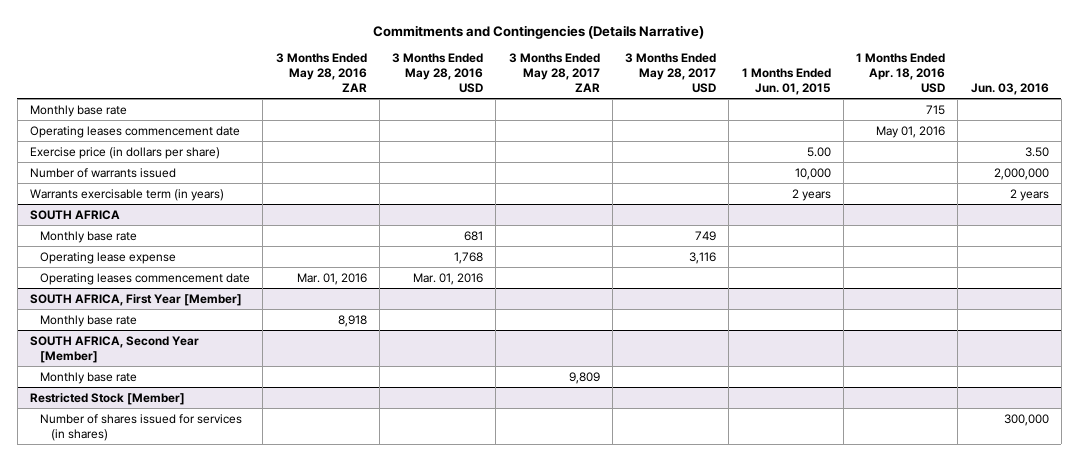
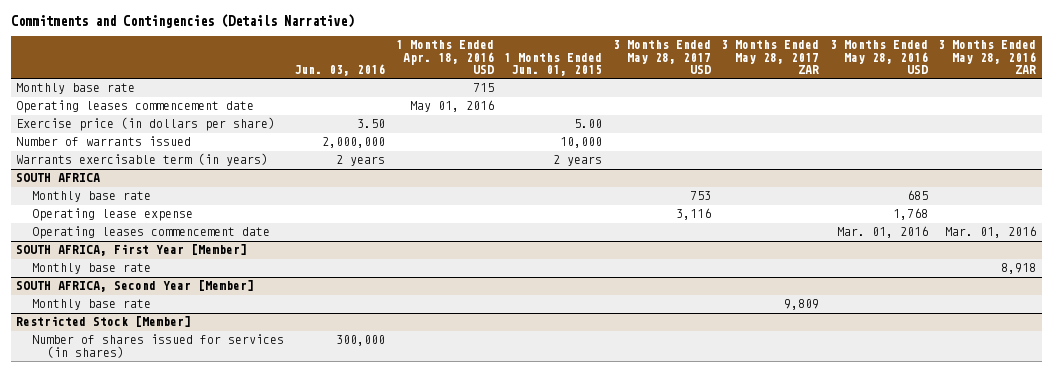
- | 3 Months Ended May 28, 2016 ZAR | 3 Months Ended May 28, 2016 USD | 3 Months Ended May 28, 2017 ZAR | 3 Months Ended May 28, 2017 USD | 1 Months Ended Jun. 01, 2015 | 1 Months Ended Apr. 18, 2016 USD | Jun. 03, 2016
+ | Jun. 03, 2016 | 1 Months Ended Apr. 18, 2016 USD | 1 Months Ended Jun. 01, 2015 | 3 Months Ended May 28, 2017 USD | 3 Months Ended May 28, 2017 ZAR | 3 Months Ended May 28, 2016 USD | 3 Months Ended May 28, 2016 ZAR
@ SOUTH AFRICA
- Monthly base rate | | 681 | | 749 | | |
+ Monthly base rate | | | | 753 | | 685 |

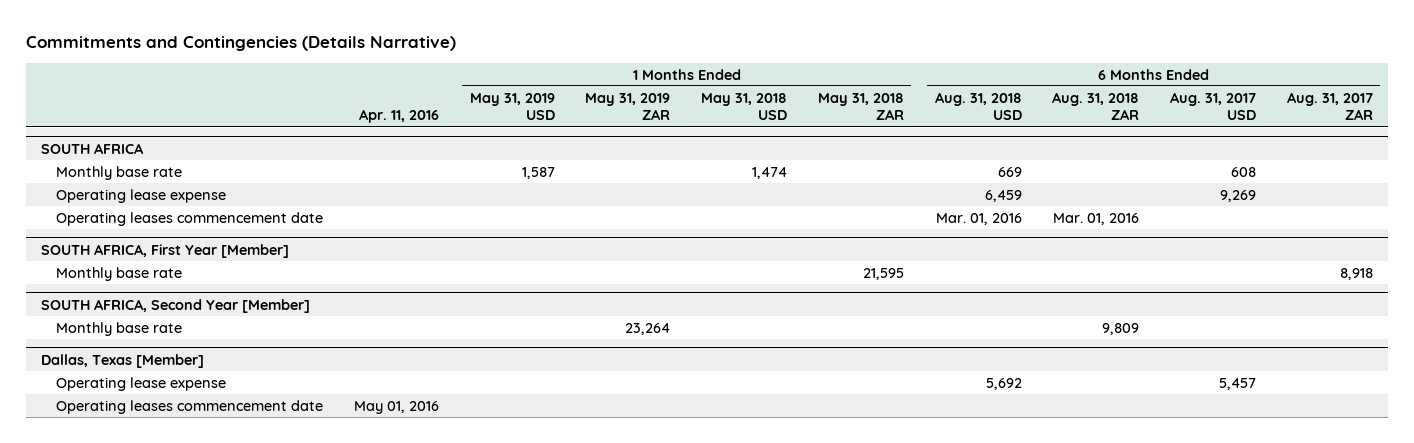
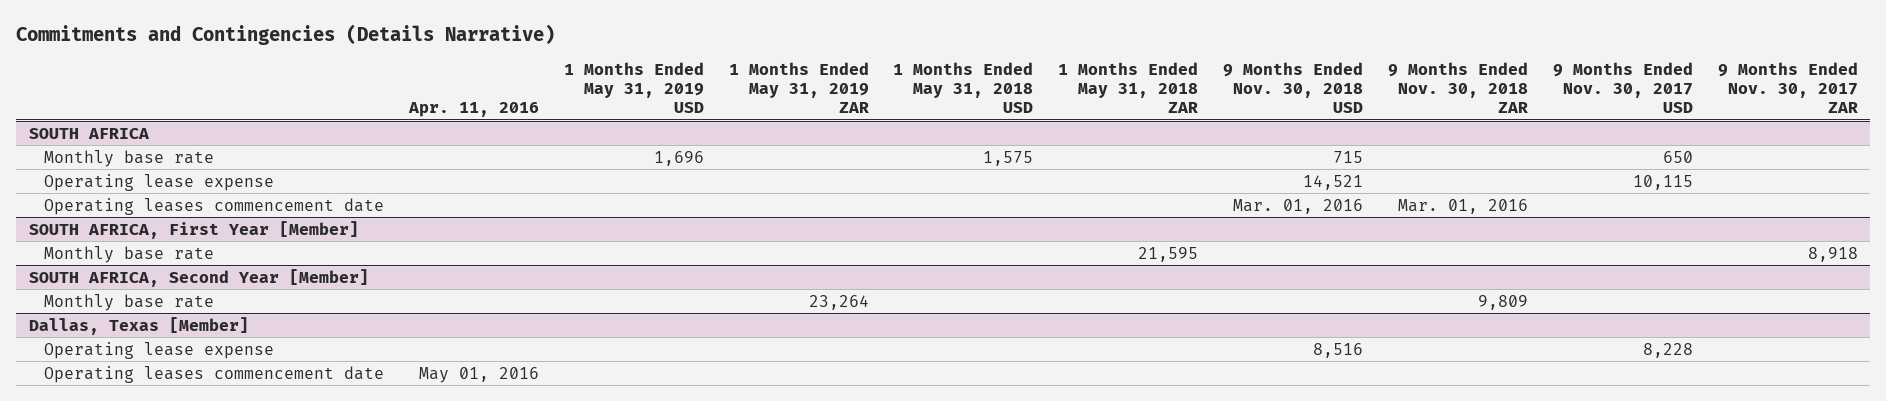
- | Apr. 11, 2016 | 1 Months Ended May 31, 2019 USD | 1 Months Ended May 31, 2019 ZAR | 1 Months Ended May 31, 2018 USD | 1 Months Ended May 31, 2018 ZAR | 6 Months Ended Aug. 31, 2018 USD | 6 Months Ended Aug. 31, 2018 ZAR | 6 Months Ended Aug. 31, 2017 USD | 6 Months Ended Aug. 31, 2017 ZAR
+ | Apr. 11, 2016 | 1 Months Ended May 31, 2019 USD | 1 Months Ended May 31, 2019 ZAR | 1 Months Ended May 31, 2018 USD | 1 Months Ended May 31, 2018 ZAR | 9 Months Ended Nov. 30, 2018 USD | 9 Months Ended Nov. 30, 2018 ZAR | 9 Months Ended Nov. 30, 2017 USD | 9 Months Ended Nov. 30, 2017 ZAR
@ SOUTH AFRICA
- Monthly base rate | | 1,587 | | 1,474 | | 669 | | 608 |
+ Monthly base rate | | 1,696 | | 1,575 | | 715 | | 650 |

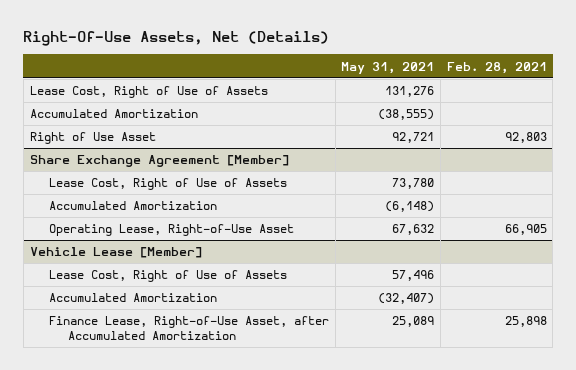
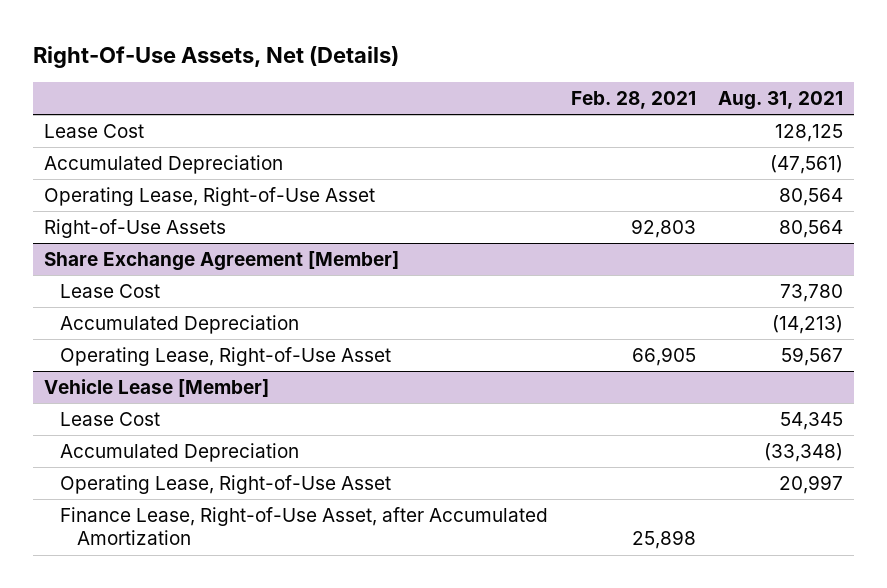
- | May 31, 2021 | Feb. 28, 2021
+ | Feb. 28, 2021 | Aug. 31, 2021
- Lease Cost, Right of Use of Assets | 131,276 |
- Accumulated Amortization | (38,555) |
- Right of Use Asset | 92,721 | 92,803
+ Lease Cost | | 128,125
+ Accumulated Depreciation | | (47,561)
+ Operating Lease, Right-of-Use Asset | | 80,564
+ Right-of-Use Assets | 92,803 | 80,564
@ Share Exchange Agreement [Member]
- Lease Cost, Right of Use of Assets | 73,780 |
- Accumulated Amortization | (6,148) |
+ Lease Cost | | 73,780
+ Accumulated Depreciation | | (14,213)
@ Vehicle Lease [Member]
- Lease Cost, Right of Use of Assets | 57,496 |
- Accumulated Amortization | (32,407) |
+ Lease Cost | | 54,345
+ Accumulated Depreciation | | (33,348)
+ Operating Lease, Right-of-Use Asset | | 20,997

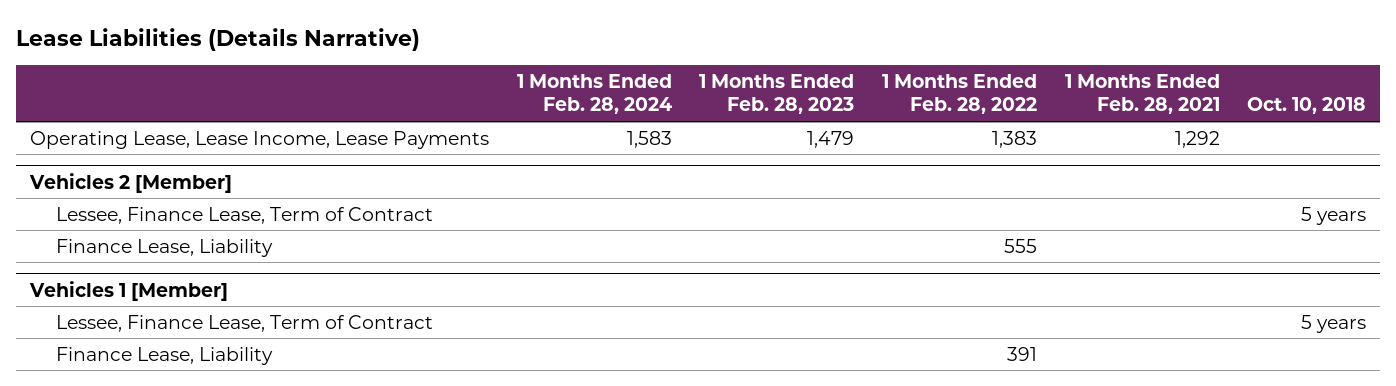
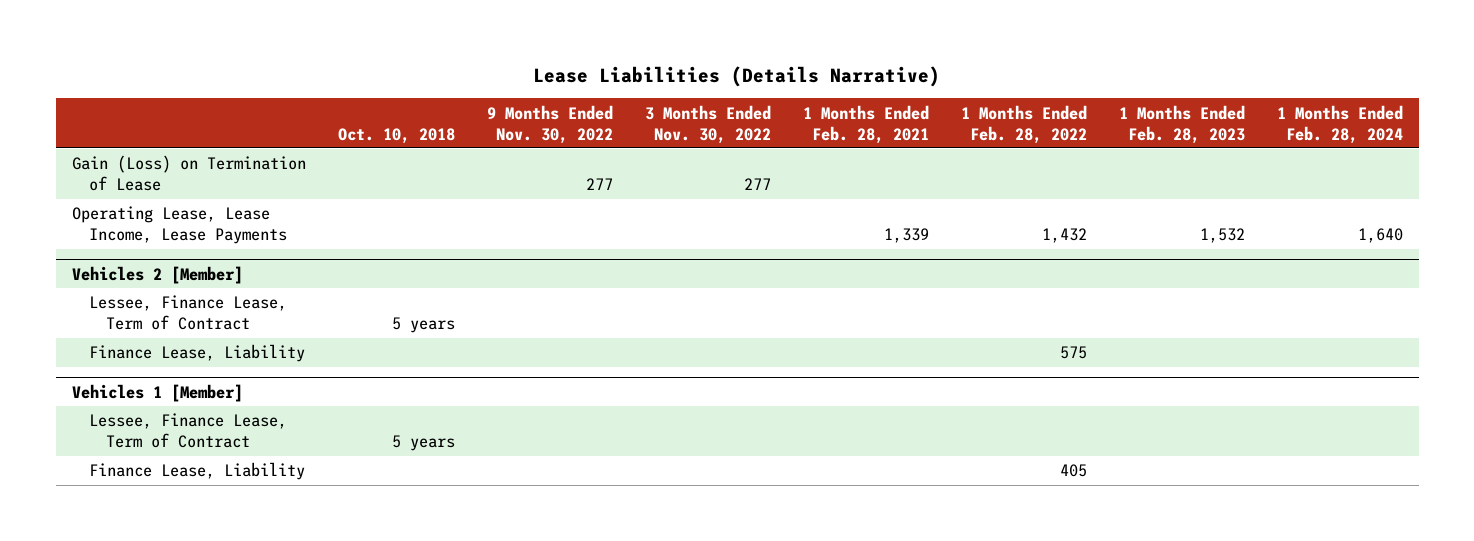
- | 1 Months Ended Feb. 28, 2024 | 1 Months Ended Feb. 28, 2023 | 1 Months Ended Feb. 28, 2022 | 1 Months Ended Feb. 28, 2021 | Oct. 10, 2018
+ | Oct. 10, 2018 | 9 Months Ended Nov. 30, 2022 | 3 Months Ended Nov. 30, 2022 | 1 Months Ended Feb. 28, 2021 | 1 Months Ended Feb. 28, 2022 | 1 Months Ended Feb. 28, 2023 | 1 Months Ended Feb. 28, 2024
- Operating Lease, Lease Income, Lease Payments | 1,583 | 1,479 | 1,383 | 1,292 |
+ Gain (Loss) on Termination of Lease | | 277 | 277 | | | |
+ Operating Lease, Lease Income, Lease Payments | | | | 1,339 | 1,432 | 1,532 | 1,640
@ Vehicles 2 [Member]
- Finance Lease, Liability | | | 555 | |
+ Finance Lease, Liability | | | | | 575 | |
@ Vehicles 1 [Member]
- Finance Lease, Liability | | | 391 | |
+ Finance Lease, Liability | | | | | 405 | |

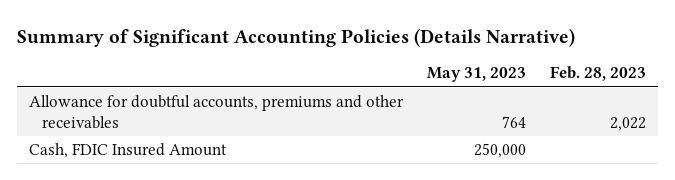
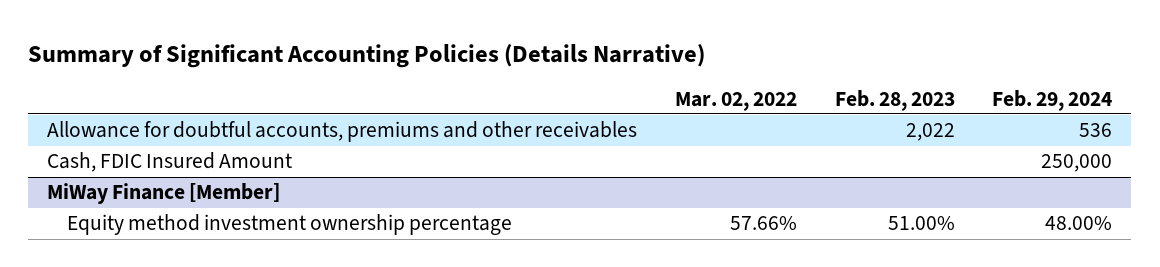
- | May 31, 2023 | Feb. 28, 2023
+ | Mar. 02, 2022 | Feb. 28, 2023 | Feb. 29, 2024
+ MiWay Finance [Member]
+ Equity method investment ownership percentage | 57.66% | 51.00% | 48.00%

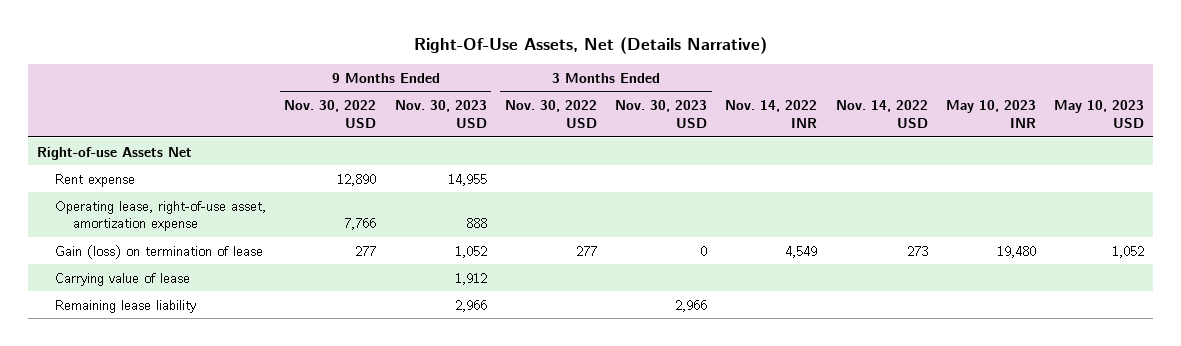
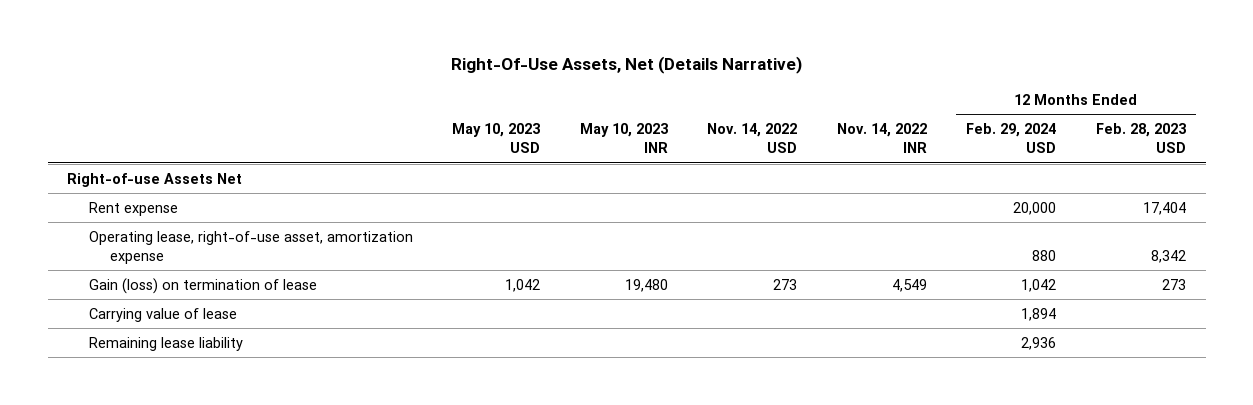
- | 9 Months Ended Nov. 30, 2022 USD | 9 Months Ended Nov. 30, 2023 USD | 3 Months Ended Nov. 30, 2022 USD | 3 Months Ended Nov. 30, 2023 USD | Nov. 14, 2022 INR | Nov. 14, 2022 USD | May 10, 2023 INR | May 10, 2023 USD
+ | May 10, 2023 USD | May 10, 2023 INR | Nov. 14, 2022 USD | Nov. 14, 2022 INR | 12 Months Ended Feb. 29, 2024 USD | 12 Months Ended Feb. 28, 2023 USD
- Gain (loss) on termination of lease | 277 | 1,052 | 277 | 0 | 4,549 | 273 | 19,480 | 1,052
+ Gain (loss) on termination of lease | 1,042 | 19,480 | 273 | 4,549 | 1,042 | 273

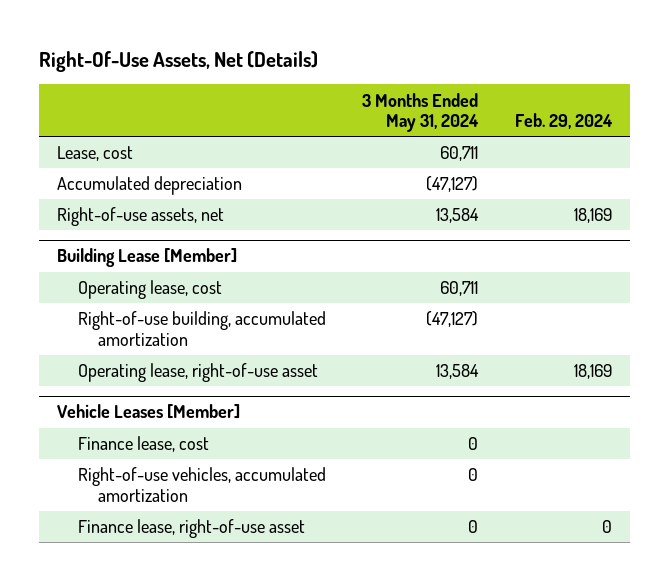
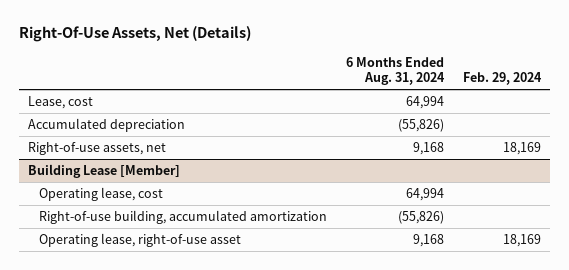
- | 3 Months Ended May 31, 2024 | Feb. 29, 2024
+ | 6 Months Ended Aug. 31, 2024 | Feb. 29, 2024
- Vehicle Leases [Member]
- Finance lease, cost | 0 |
- Right-of-use vehicles, accumulated amortization | 0 |
- Finance lease, right-of-use asset | 0 | 0

